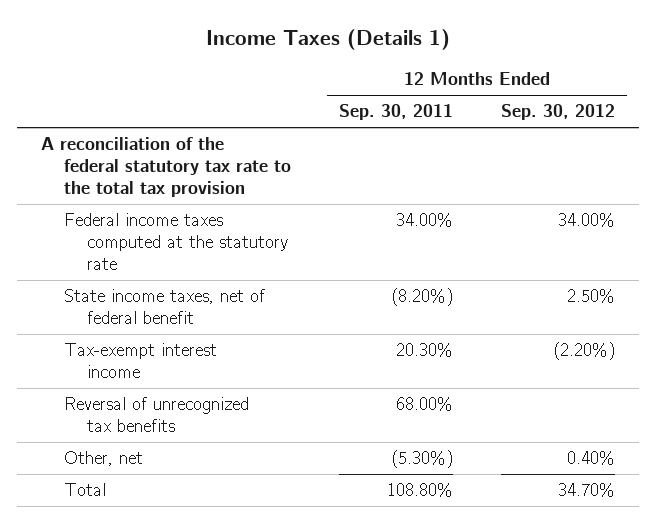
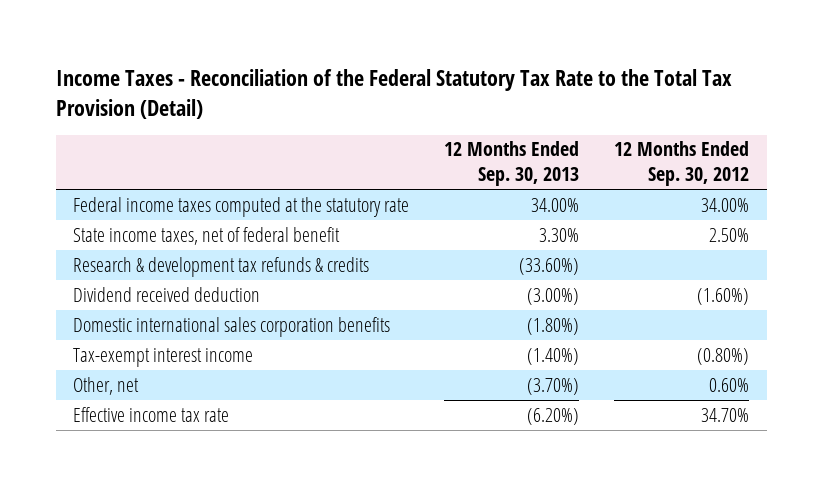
- Income Taxes (Details 1)
+ Income Taxes - Reconciliation of the Federal Statutory Tax Rate to the Total Tax Provision (Detail)
- | 12 Months Ended Sep. 30, 2011 | 12 Months Ended Sep. 30, 2012
+ | 12 Months Ended Sep. 30, 2013 | 12 Months Ended Sep. 30, 2012
- A reconciliation of the federal statutory tax rate to the total tax provision
- Tax-exempt interest income | 20.30% | (2.20%)
- Reversal of unrecognized tax benefits | 68.00% |
- Other, net | (5.30%) | 0.40%
- Total | 108.80% | 34.70%
+ Research & development tax refunds & credits | (33.60%) |
+ Dividend received deduction | (3.00%) | (1.60%)
+ Domestic international sales corporation benefits | (1.80%) |
+ Tax-exempt interest income | (1.40%) | (0.80%)
+ Other, net | (3.70%) | 0.60%
+ Effective income tax rate | (6.20%) | 34.70%

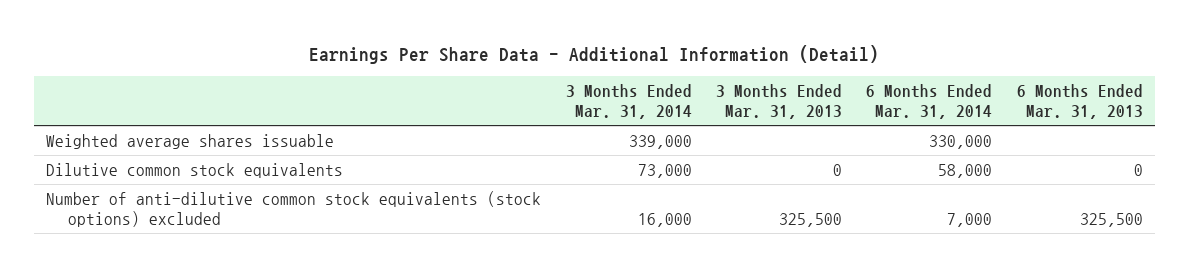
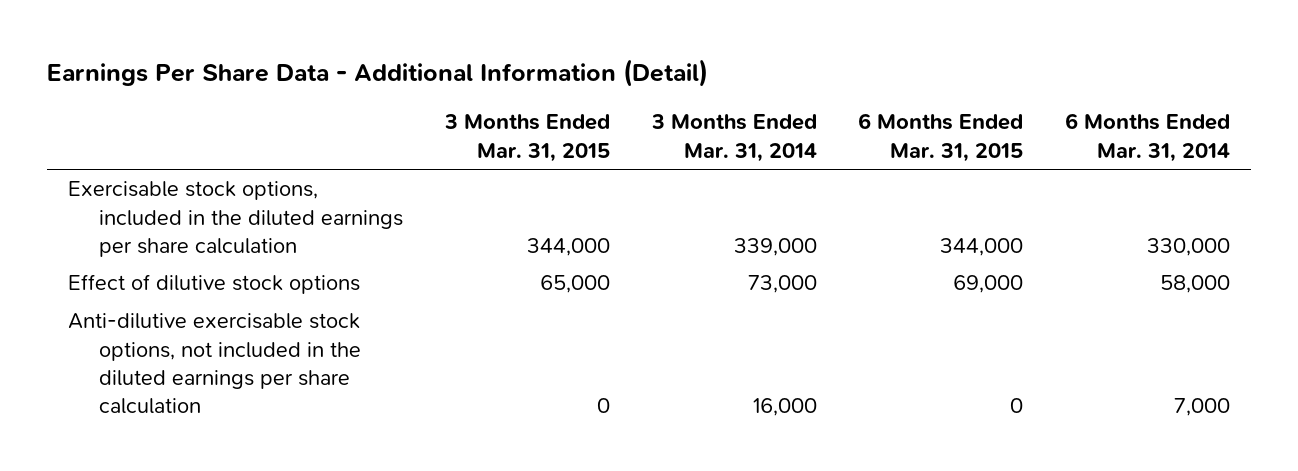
- | 3 Months Ended Mar. 31, 2014 | 3 Months Ended Mar. 31, 2013 | 6 Months Ended Mar. 31, 2014 | 6 Months Ended Mar. 31, 2013
+ | 3 Months Ended Mar. 31, 2015 | 3 Months Ended Mar. 31, 2014 | 6 Months Ended Mar. 31, 2015 | 6 Months Ended Mar. 31, 2014
- Weighted average shares issuable | 339,000 | | 330,000 |
- Dilutive common stock equivalents | 73,000 | 0 | 58,000 | 0
- Number of anti-dilutive common stock equivalents (stock options) excluded | 16,000 | 325,500 | 7,000 | 325,500
+ Exercisable stock options, included in the diluted earnings per share calculation | 344,000 | 339,000 | 344,000 | 330,000
+ Effect of dilutive stock options | 65,000 | 73,000 | 69,000 | 58,000
+ Anti-dilutive exercisable stock options, not included in the diluted earnings per share calculation | 0 | 16,000 | 0 | 7,000

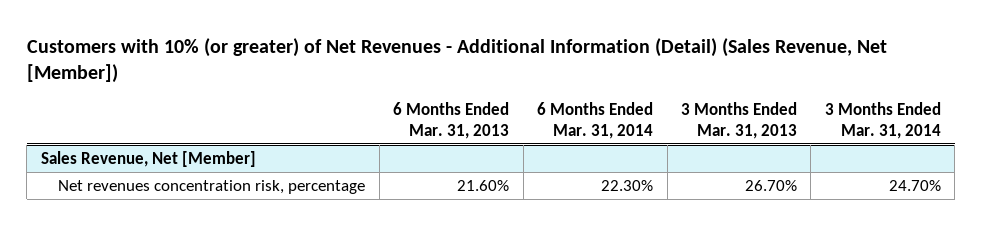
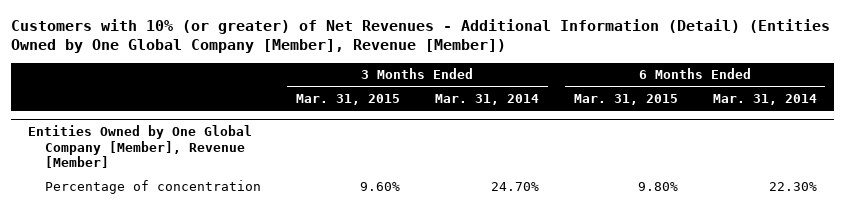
- Customers with 10% (or greater) of Net Revenues - Additional Information (Detail) (Sales Revenue, Net [Member])
+ Customers with 10% (or greater) of Net Revenues - Additional Information (Detail) (Entities Owned by One Global Company [Member], Revenue [Member])
- | 6 Months Ended Mar. 31, 2013 | 6 Months Ended Mar. 31, 2014 | 3 Months Ended Mar. 31, 2013 | 3 Months Ended Mar. 31, 2014
+ | 3 Months Ended Mar. 31, 2015 | 3 Months Ended Mar. 31, 2014 | 6 Months Ended Mar. 31, 2015 | 6 Months Ended Mar. 31, 2014
- Sales Revenue, Net [Member]
- Net revenues concentration risk, percentage | 21.60% | 22.30% | 26.70% | 24.70%
+ Entities Owned by One Global Company [Member], Revenue [Member]
+ Percentage of concentration | 9.60% | 24.70% | 9.80% | 22.30%

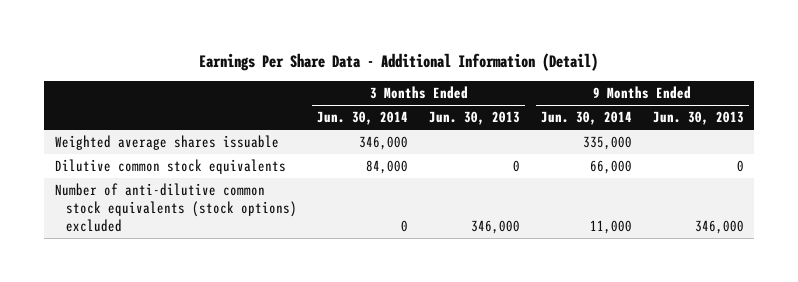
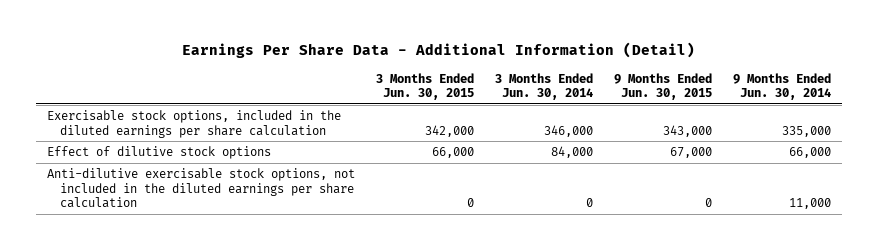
- | 3 Months Ended Jun. 30, 2014 | 3 Months Ended Jun. 30, 2013 | 9 Months Ended Jun. 30, 2014 | 9 Months Ended Jun. 30, 2013
+ | 3 Months Ended Jun. 30, 2015 | 3 Months Ended Jun. 30, 2014 | 9 Months Ended Jun. 30, 2015 | 9 Months Ended Jun. 30, 2014
- Weighted average shares issuable | 346,000 | | 335,000 |
- Dilutive common stock equivalents | 84,000 | 0 | 66,000 | 0
- Number of anti-dilutive common stock equivalents (stock options) excluded | 0 | 346,000 | 11,000 | 346,000
+ Exercisable stock options, included in the diluted earnings per share calculation | 342,000 | 346,000 | 343,000 | 335,000
+ Effect of dilutive stock options | 66,000 | 84,000 | 67,000 | 66,000
+ Anti-dilutive exercisable stock options, not included in the diluted earnings per share calculation | 0 | 0 | 0 | 11,000

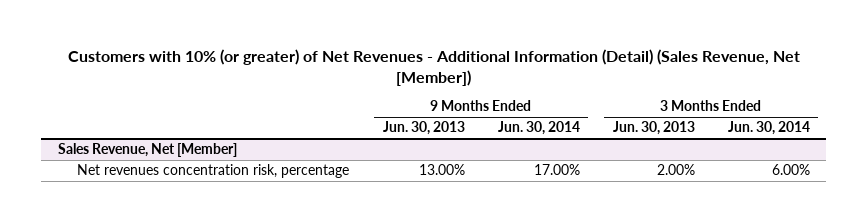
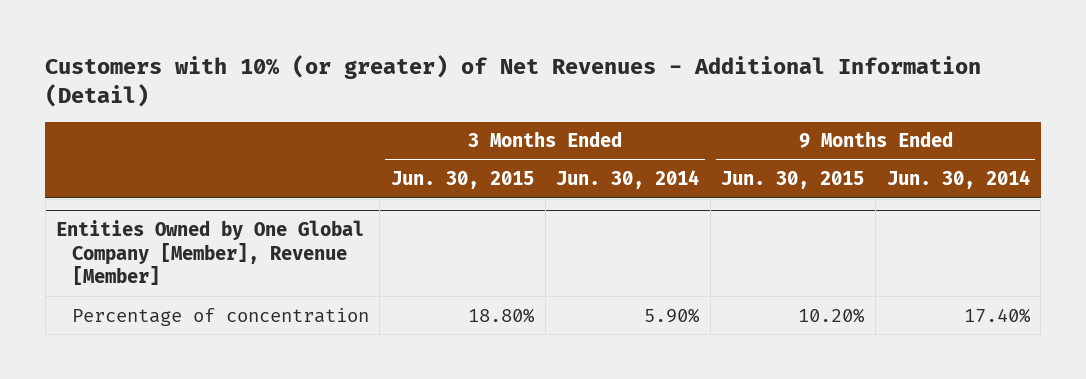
- Customers with 10% (or greater) of Net Revenues - Additional Information (Detail) (Sales Revenue, Net [Member])
+ Customers with 10% (or greater) of Net Revenues - Additional Information (Detail)
- | 9 Months Ended Jun. 30, 2013 | 9 Months Ended Jun. 30, 2014 | 3 Months Ended Jun. 30, 2013 | 3 Months Ended Jun. 30, 2014
+ | 3 Months Ended Jun. 30, 2015 | 3 Months Ended Jun. 30, 2014 | 9 Months Ended Jun. 30, 2015 | 9 Months Ended Jun. 30, 2014
- Sales Revenue, Net [Member]
- Net revenues concentration risk, percentage | 13.00% | 17.00% | 2.00% | 6.00%
+ Entities Owned by One Global Company [Member], Revenue [Member]
+ Percentage of concentration | 18.80% | 5.90% | 10.20% | 17.40%

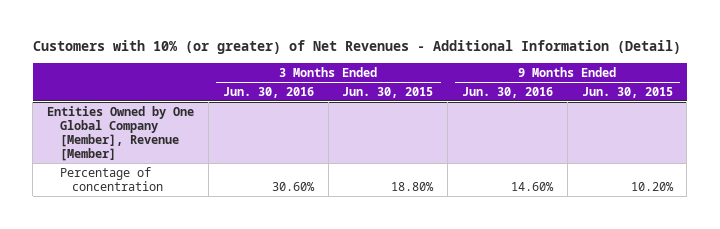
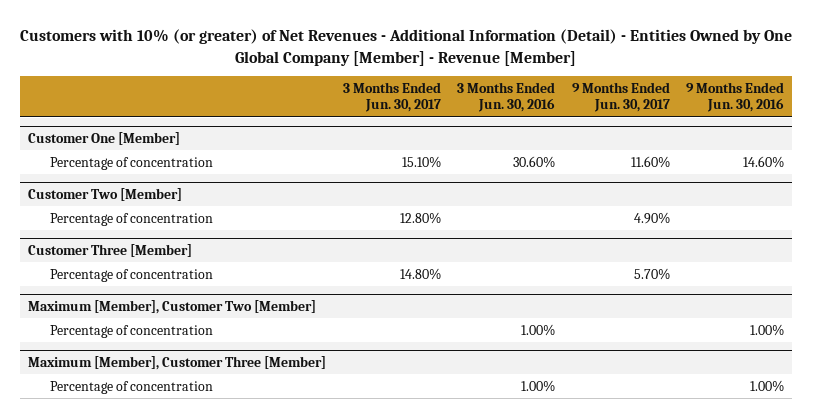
- Customers with 10% (or greater) of Net Revenues - Additional Information (Detail)
+ Customers with 10% (or greater) of Net Revenues - Additional Information (Detail) - Entities Owned by One Global Company [Member] - Revenue [Member]
- | 3 Months Ended Jun. 30, 2016 | 3 Months Ended Jun. 30, 2015 | 9 Months Ended Jun. 30, 2016 | 9 Months Ended Jun. 30, 2015
+ | 3 Months Ended Jun. 30, 2017 | 3 Months Ended Jun. 30, 2016 | 9 Months Ended Jun. 30, 2017 | 9 Months Ended Jun. 30, 2016
- Entities Owned by One Global Company [Member], Revenue [Member]
+ Customer One [Member]
+ Customer Two [Member]
+ Percentage of concentration | 12.80% | | 4.90% |
+ Customer Three [Member]
+ Percentage of concentration | 14.80% | | 5.70% |
+ Maximum [Member], Customer Two [Member]
+ Percentage of concentration | | 1.00% | | 1.00%
+ Maximum [Member], Customer Three [Member]
+ Percentage of concentration | | 1.00% | | 1.00%

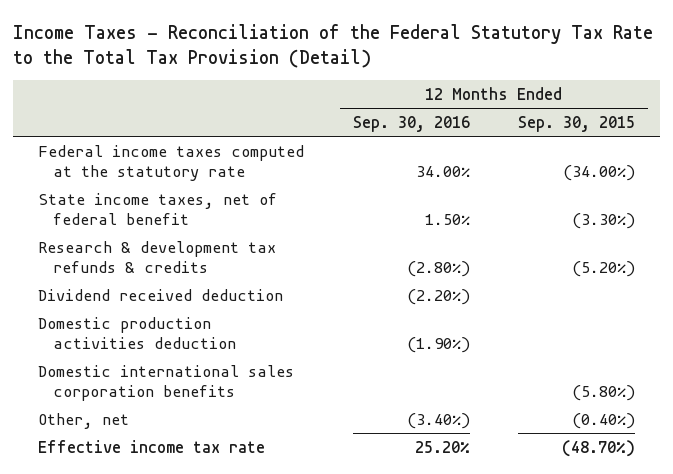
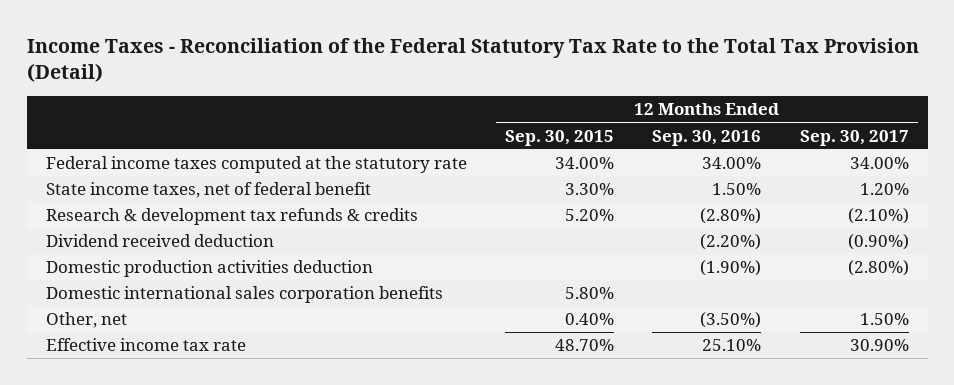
- | 12 Months Ended Sep. 30, 2016 | 12 Months Ended Sep. 30, 2015
+ | 12 Months Ended Sep. 30, 2015 | 12 Months Ended Sep. 30, 2016 | 12 Months Ended Sep. 30, 2017
- Federal income taxes computed at the statutory rate | 34.00% | (34.00%)
- State income taxes, net of federal benefit | 1.50% | (3.30%)
- Research & development tax refunds & credits | (2.80%) | (5.20%)
+ Federal income taxes computed at the statutory rate | 34.00% | 34.00% | 34.00%
+ State income taxes, net of federal benefit | 3.30% | 1.50% | 1.20%
+ Research & development tax refunds & credits | 5.20% | (2.80%) | (2.10%)
- Domestic international sales corporation benefits | | (5.80%)
- Other, net | (3.40%) | (0.40%)
- Effective income tax rate | 25.20% | (48.70%)
+ Domestic international sales corporation benefits | 5.80% | |
+ Other, net | 0.40% | (3.50%) | 1.50%
+ Effective income tax rate | 48.70% | 25.10% | 30.90%

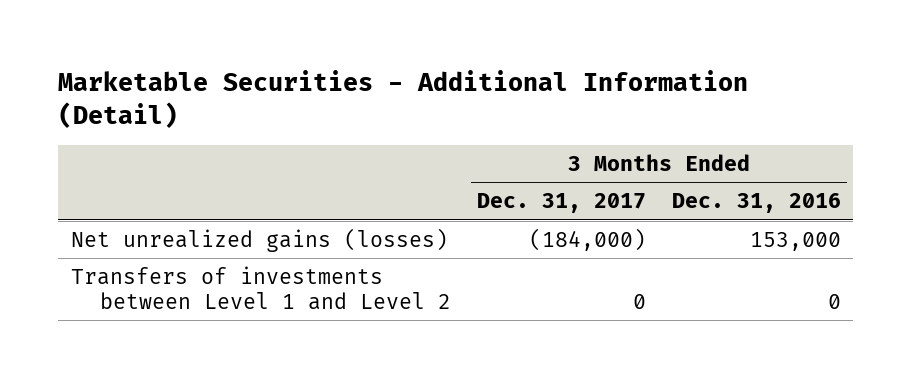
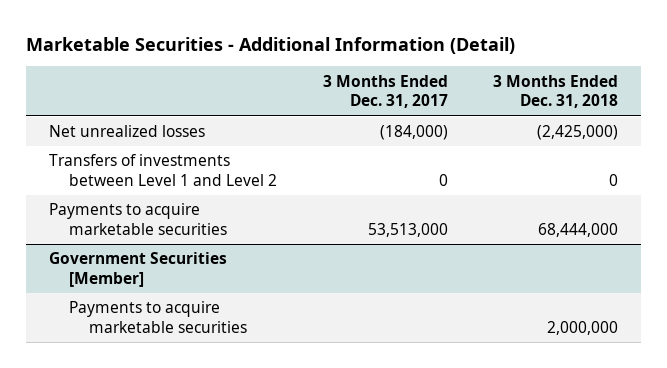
- | 3 Months Ended Dec. 31, 2017 | 3 Months Ended Dec. 31, 2016
+ | 3 Months Ended Dec. 31, 2017 | 3 Months Ended Dec. 31, 2018
- Net unrealized gains (losses) | (184,000) | 153,000
+ Net unrealized losses | (184,000) | (2,425,000)
+ Payments to acquire marketable securities | 53,513,000 | 68,444,000
+ Government Securities [Member]
+ Payments to acquire marketable securities | | 2,000,000

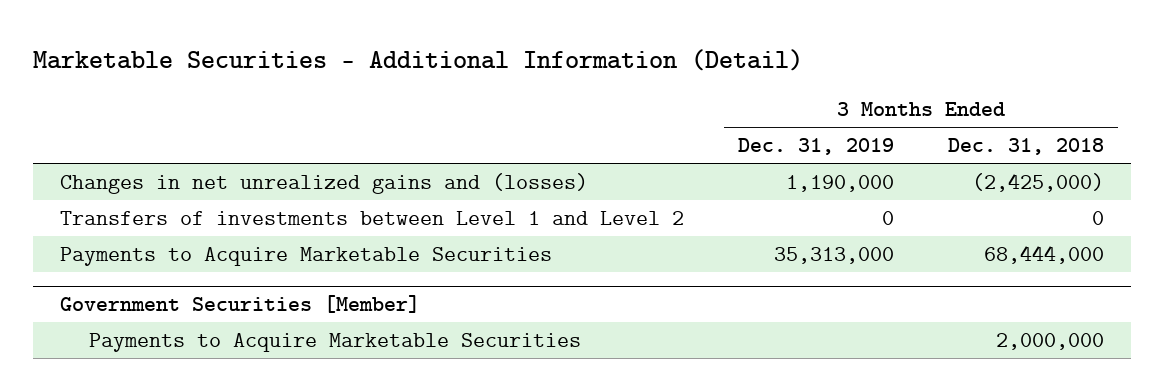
- | 3 Months Ended Dec. 31, 2017 | 3 Months Ended Dec. 31, 2018
+ | 3 Months Ended Dec. 31, 2019 | 3 Months Ended Dec. 31, 2018
- Net unrealized losses | (184,000) | (2,425,000)
+ Changes in net unrealized gains and (losses) | 1,190,000 | (2,425,000)
- Payments to acquire marketable securities | 53,513,000 | 68,444,000
+ Payments to Acquire Marketable Securities | 35,313,000 | 68,444,000
@ Government Securities [Member]
- Payments to acquire marketable securities | | 2,000,000
+ Payments to Acquire Marketable Securities | | 2,000,000

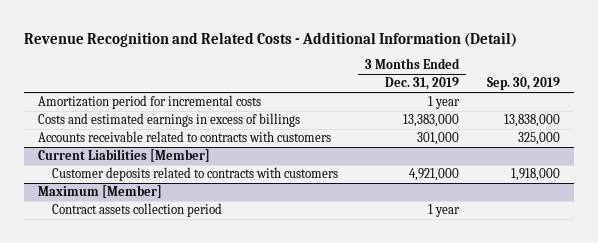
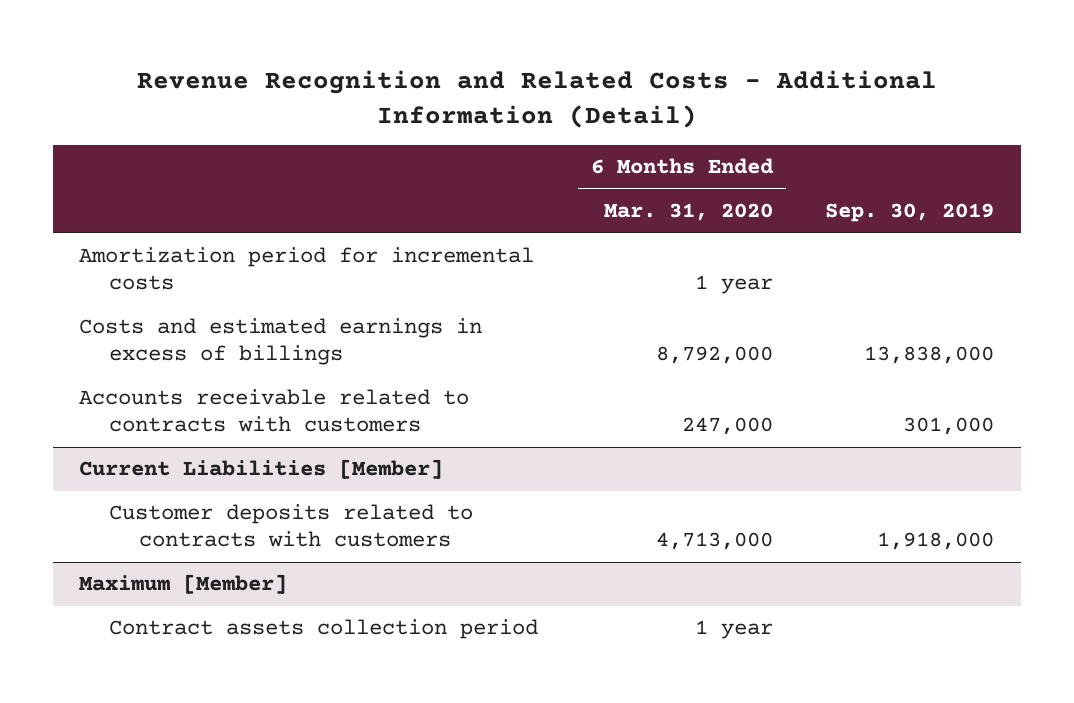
- | 3 Months Ended Dec. 31, 2019 | Sep. 30, 2019
+ | 6 Months Ended Mar. 31, 2020 | Sep. 30, 2019
- Accounts receivable related to contracts with customers | 301,000 | 325,000
+ Accounts receivable related to contracts with customers | 247,000 | 301,000

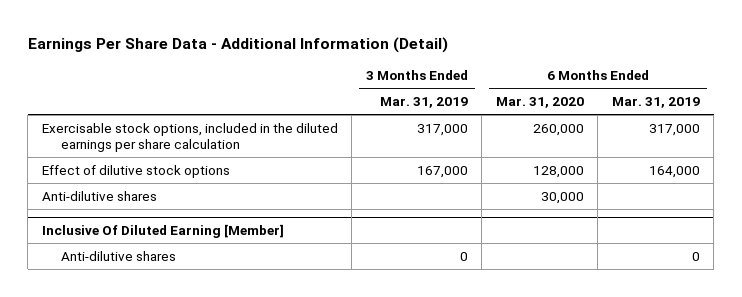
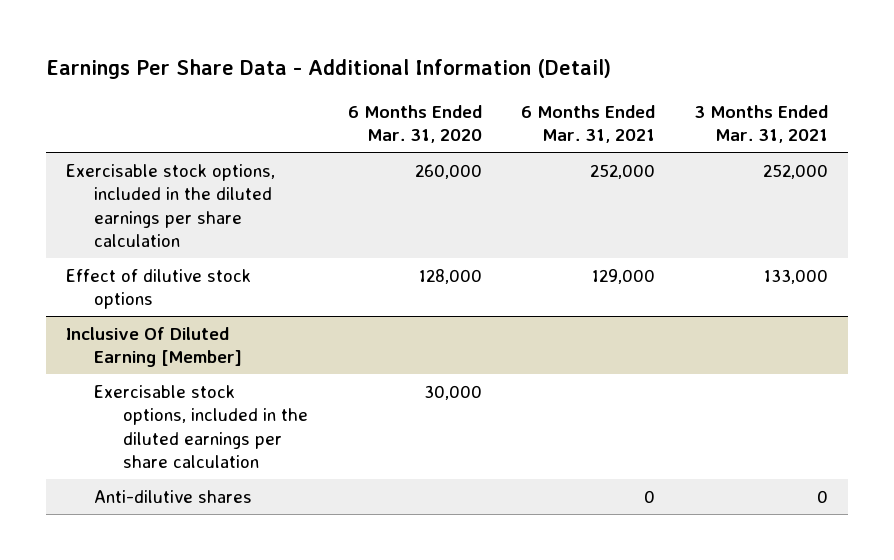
- | 3 Months Ended Mar. 31, 2019 | 6 Months Ended Mar. 31, 2020 | 6 Months Ended Mar. 31, 2019
+ | 6 Months Ended Mar. 31, 2020 | 6 Months Ended Mar. 31, 2021 | 3 Months Ended Mar. 31, 2021
- Anti-dilutive shares | | 30,000 |
@ Inclusive Of Diluted Earning [Member]
+ Exercisable stock options, included in the diluted earnings per share calculation | 30,000 | |

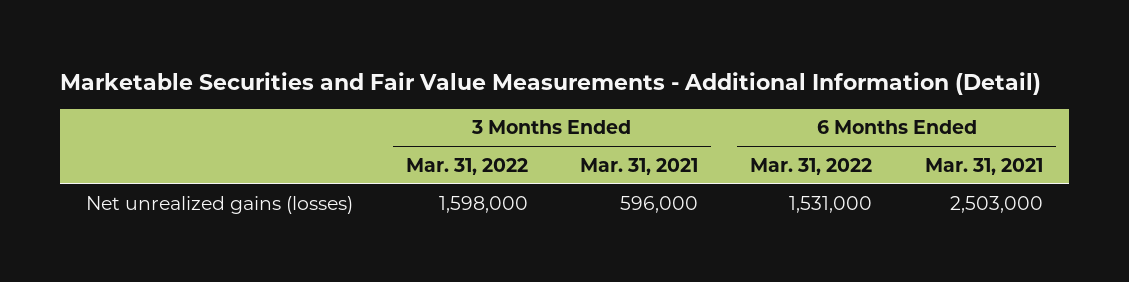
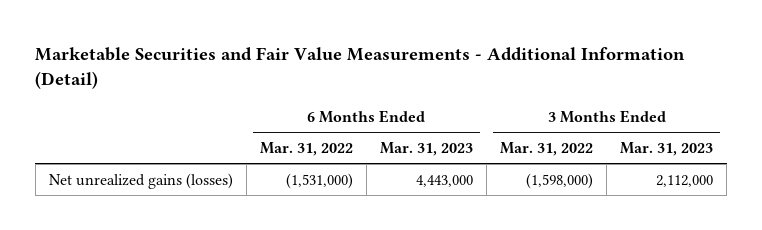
- | 3 Months Ended Mar. 31, 2022 | 3 Months Ended Mar. 31, 2021 | 6 Months Ended Mar. 31, 2022 | 6 Months Ended Mar. 31, 2021
+ | 6 Months Ended Mar. 31, 2022 | 6 Months Ended Mar. 31, 2023 | 3 Months Ended Mar. 31, 2022 | 3 Months Ended Mar. 31, 2023
- Net unrealized gains (losses) | 1,598,000 | 596,000 | 1,531,000 | 2,503,000
+ Net unrealized gains (losses) | (1,531,000) | 4,443,000 | (1,598,000) | 2,112,000

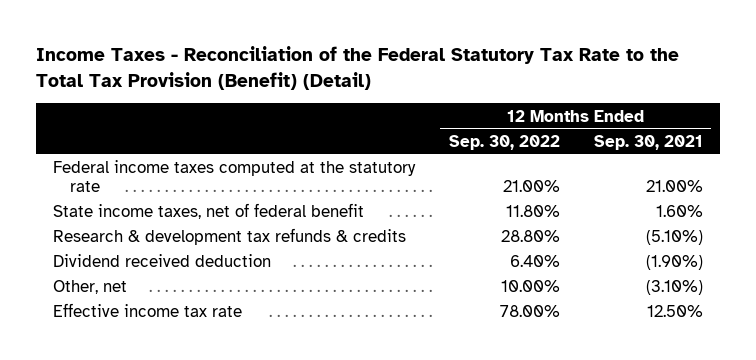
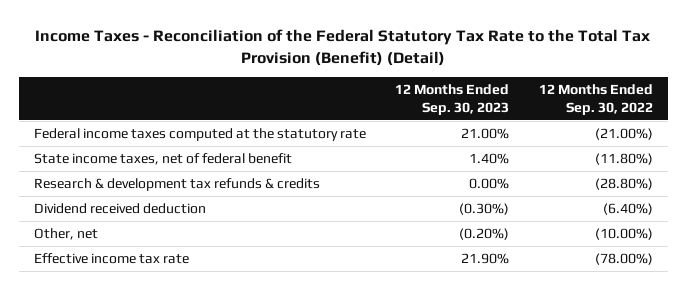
- | 12 Months Ended Sep. 30, 2022 | 12 Months Ended Sep. 30, 2021
+ | 12 Months Ended Sep. 30, 2023 | 12 Months Ended Sep. 30, 2022
- Federal income taxes computed at the statutory rate | 21.00% | 21.00%
- State income taxes, net of federal benefit | 11.80% | 1.60%
- Research & development tax refunds & credits | 28.80% | (5.10%)
- Dividend received deduction | 6.40% | (1.90%)
- Other, net | 10.00% | (3.10%)
- Effective income tax rate | 78.00% | 12.50%
+ Federal income taxes computed at the statutory rate | 21.00% | (21.00%)
+ State income taxes, net of federal benefit | 1.40% | (11.80%)
+ Research & development tax refunds & credits | 0.00% | (28.80%)
+ Dividend received deduction | (0.30%) | (6.40%)
+ Other, net | (0.20%) | (10.00%)
+ Effective income tax rate | 21.90% | (78.00%)

